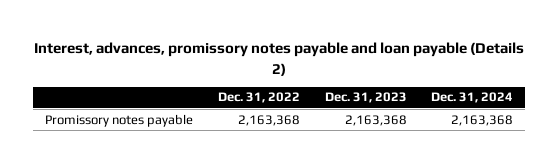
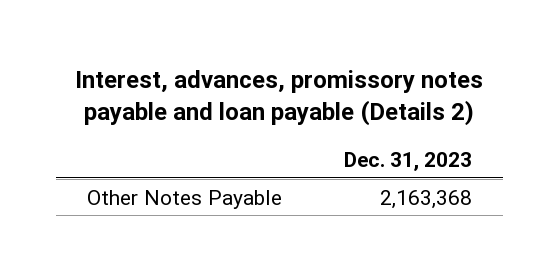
- | Dec. 31, 2022 | Dec. 31, 2023 | Dec. 31, 2024
+ | Dec. 31, 2023
- Promissory notes payable | 2,163,368 | 2,163,368 | 2,163,368
+ Other Notes Payable | 2,163,368

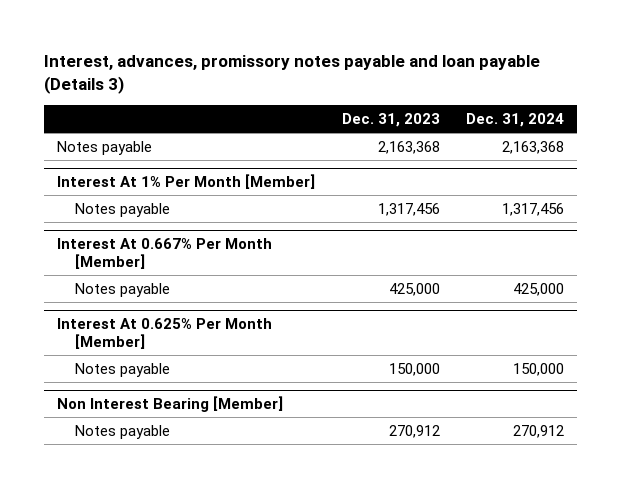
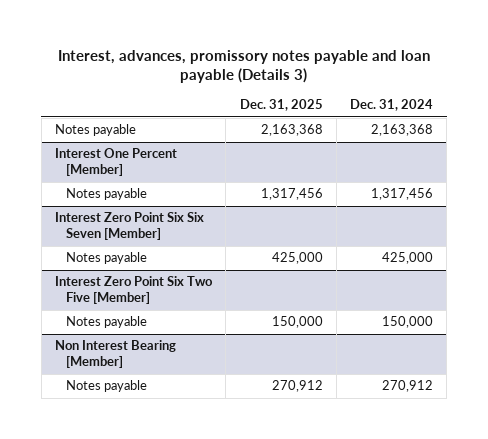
- | Dec. 31, 2023 | Dec. 31, 2024
+ | Dec. 31, 2025 | Dec. 31, 2024
- Interest At 1% Per Month [Member]
+ Interest One Percent [Member]
- Interest At 0.667% Per Month [Member]
+ Interest Zero Point Six Six Seven [Member]
- Interest At 0.625% Per Month [Member]
+ Interest Zero Point Six Two Five [Member]

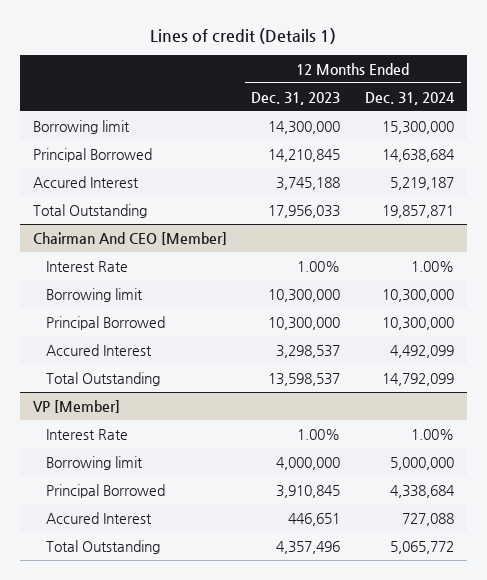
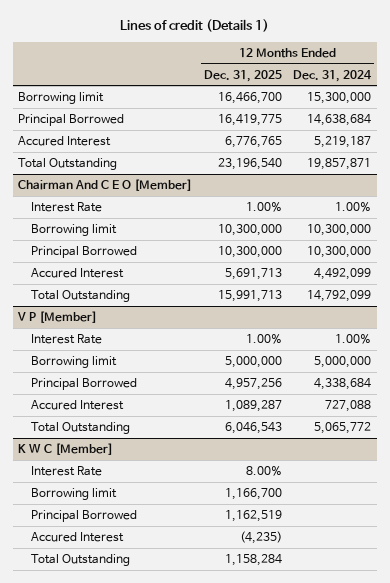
- | 12 Months Ended Dec. 31, 2023 | 12 Months Ended Dec. 31, 2024
+ | 12 Months Ended Dec. 31, 2025 | 12 Months Ended Dec. 31, 2024
- Chairman And CEO [Member]
+ Chairman And C E O [Member]
- VP [Member]
+ V P [Member]
+ K W C [Member]
+ Interest Rate | 8.00% |
+ Borrowing limit | 1,166,700 |
+ Principal Borrowed | 1,162,519 |
+ Accured Interest | (4,235) |
+ Total Outstanding | 1,158,284 |

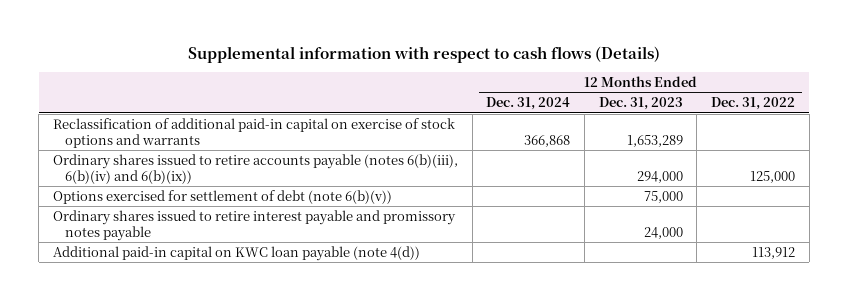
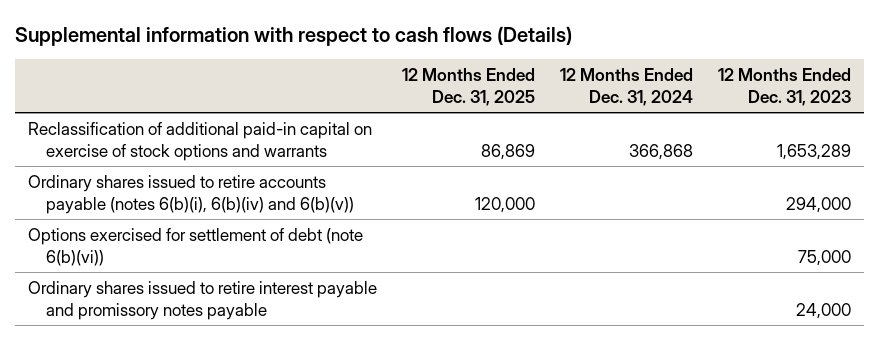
- | 12 Months Ended Dec. 31, 2024 | 12 Months Ended Dec. 31, 2023 | 12 Months Ended Dec. 31, 2022
+ | 12 Months Ended Dec. 31, 2025 | 12 Months Ended Dec. 31, 2024 | 12 Months Ended Dec. 31, 2023
- Ordinary shares issued to retire accounts payable (notes 6(b)(iii), 6(b)(iv) and 6(b)(ix)) | | 294,000 | 125,000
- Options exercised for settlement of debt (note 6(b)(v)) | | 75,000 |
+ Ordinary shares issued to retire accounts payable (notes 6(b)(i), 6(b)(iv) and 6(b)(v)) | 120,000 | | 294,000
+ Options exercised for settlement of debt (note 6(b)(vi)) | | | 75,000
- Additional paid-in capital on KWC loan payable (note 4(d)) | | | 113,912

